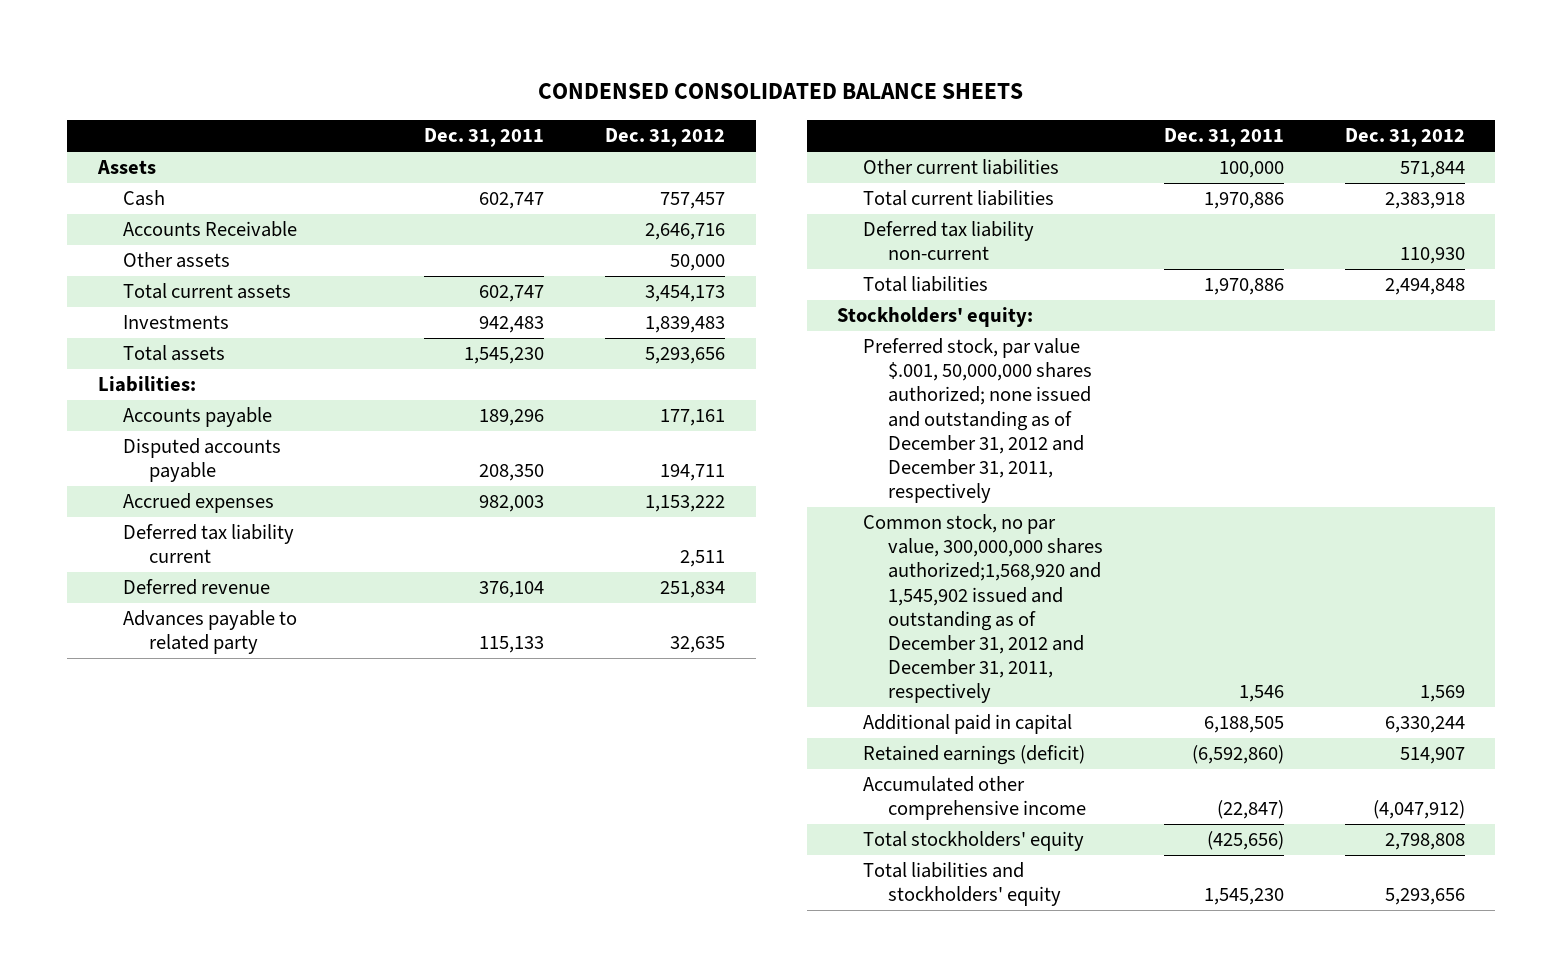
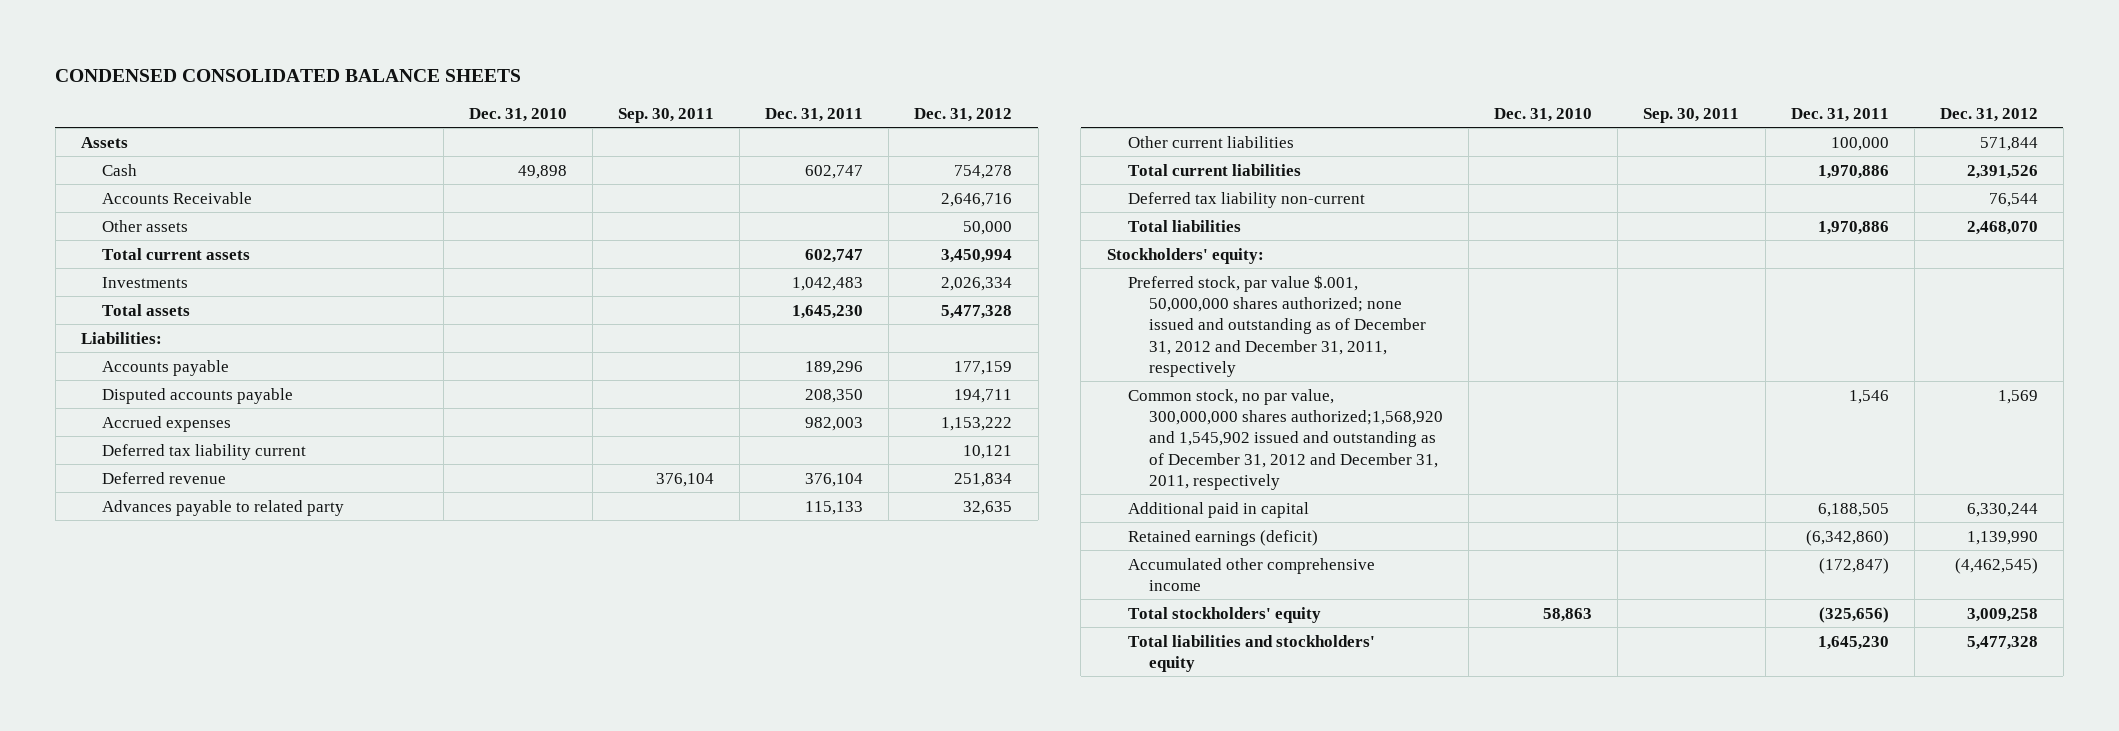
- | Dec. 31, 2011 | Dec. 31, 2012
+ | Dec. 31, 2010 | Sep. 30, 2011 | Dec. 31, 2011 | Dec. 31, 2012
- Cash | 602,747 | 757,457
+ Cash | 49,898 | | 602,747 | 754,278
- Total current assets | 602,747 | 3,454,173
- Investments | 942,483 | 1,839,483
- Total assets | 1,545,230 | 5,293,656
+ Total current assets | | | 602,747 | 3,450,994
+ Investments | | | 1,042,483 | 2,026,334
+ Total assets | | | 1,645,230 | 5,477,328
- Accounts payable | 189,296 | 177,161
+ Accounts payable | | | 189,296 | 177,159
- Deferred tax liability current | | 2,511
+ Deferred tax liability current | | | | 10,121
- Total current liabilities | 1,970,886 | 2,383,918
- Deferred tax liability non-current | | 110,930
- Total liabilities | 1,970,886 | 2,494,848
+ Total current liabilities | | | 1,970,886 | 2,391,526
+ Deferred tax liability non-current | | | | 76,544
+ Total liabilities | | | 1,970,886 | 2,468,070
- Retained earnings (deficit) | (6,592,860) | 514,907
- Accumulated other comprehensive income | (22,847) | (4,047,912)
- Total stockholders' equity | (425,656) | 2,798,808
- Total liabilities and stockholders' equity | 1,545,230 | 5,293,656
+ Retained earnings (deficit) | | | (6,342,860) | 1,139,990
+ Accumulated other comprehensive income | | | (172,847) | (4,462,545)
+ Total stockholders' equity | 58,863 | | (325,656) | 3,009,258
+ Total liabilities and stockholders' equity | | | 1,645,230 | 5,477,328

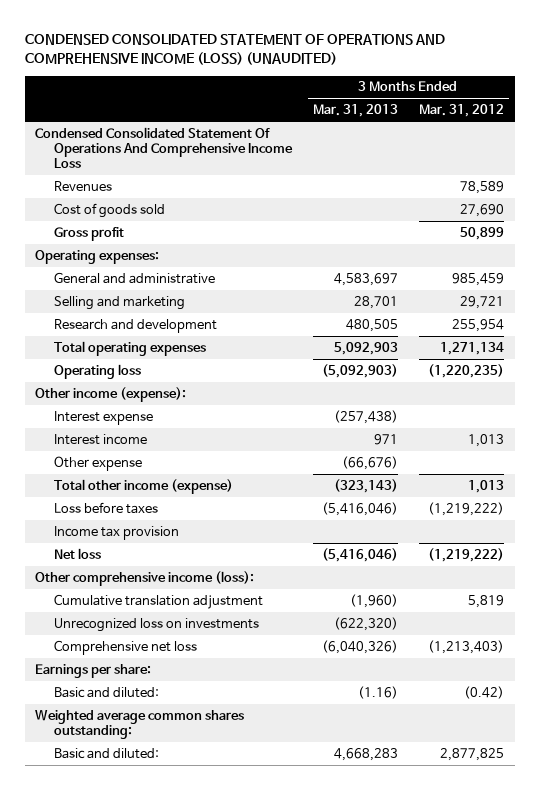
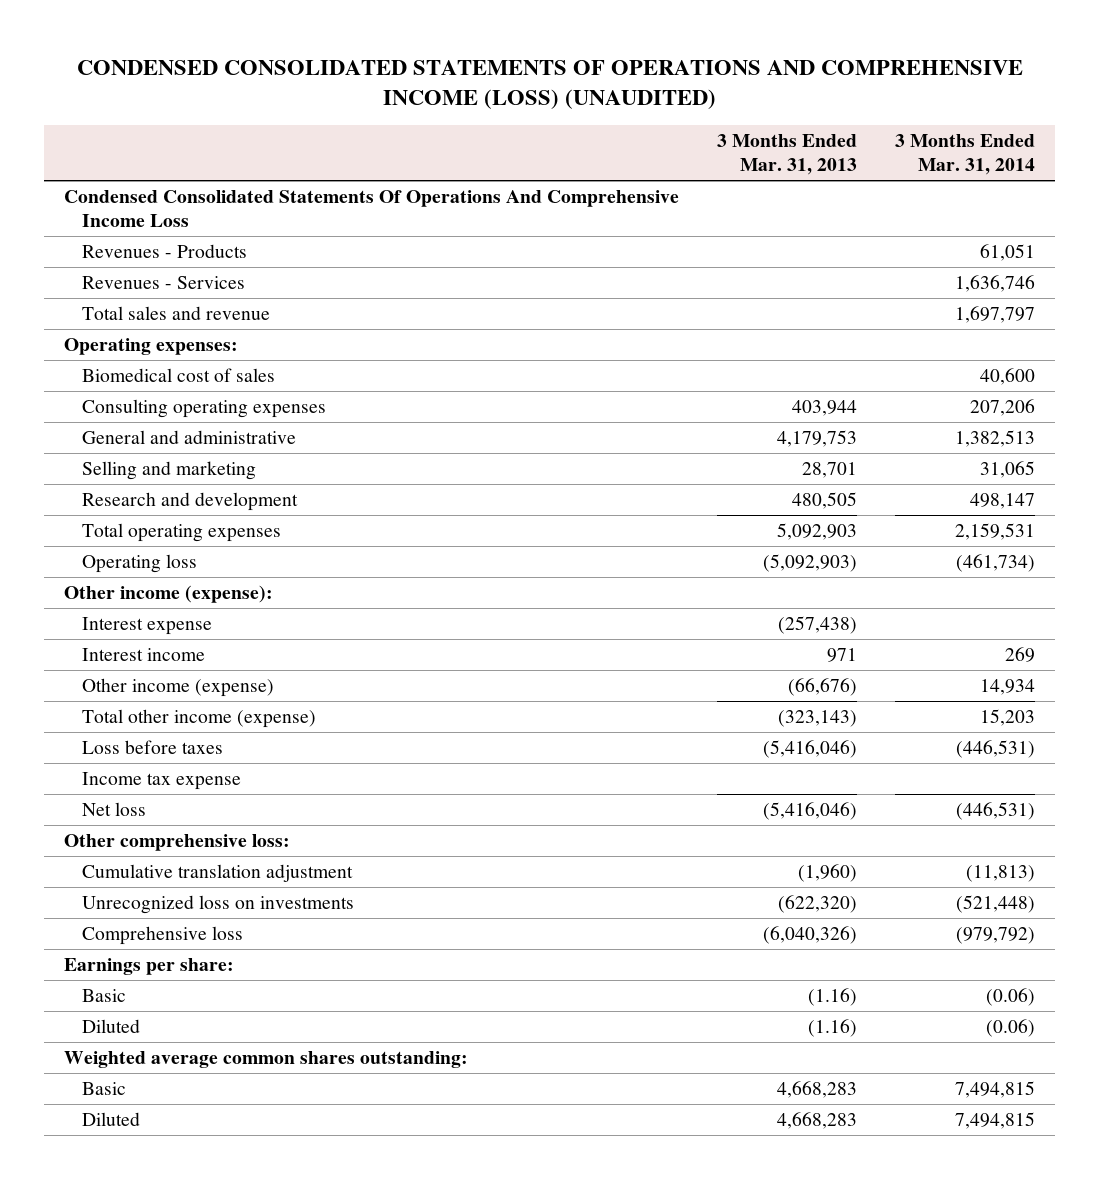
- CONDENSED CONSOLIDATED STATEMENT OF OPERATIONS AND COMPREHENSIVE INCOME (LOSS) (UNAUDITED)
+ CONDENSED CONSOLIDATED STATEMENTS OF OPERATIONS AND COMPREHENSIVE INCOME (LOSS) (UNAUDITED)
- | 3 Months Ended Mar. 31, 2013 | 3 Months Ended Mar. 31, 2012
+ | 3 Months Ended Mar. 31, 2013 | 3 Months Ended Mar. 31, 2014
- Condensed Consolidated Statement Of Operations And Comprehensive Income Loss
- Revenues | | 78,589
- Cost of goods sold | | 27,690
- Gross profit | | 50,899
+ Condensed Consolidated Statements Of Operations And Comprehensive Income Loss
+ Revenues - Products | | 61,051
+ Revenues - Services | | 1,636,746
+ Total sales and revenue | | 1,697,797
- General and administrative | 4,583,697 | 985,459
+ Biomedical cost of sales | | 40,600
+ Consulting operating expenses | 403,944 | 207,206
+ General and administrative | 4,179,753 | 1,382,513
- Other expense | (66,676) |
+ Other income (expense) | (66,676) | 14,934
- Income tax provision
+ Income tax expense
- Other comprehensive income (loss):
+ Other comprehensive loss:
- Comprehensive net loss | (6,040,326) | (1,213,403)
+ Comprehensive loss | (6,040,326) | (979,792)
- Basic and diluted: | (1.16) | (0.42)
+ Basic | (1.16) | (0.06)
+ Diluted | (1.16) | (0.06)
- Basic and diluted: | 4,668,283 | 2,877,825
+ Basic | 4,668,283 | 7,494,815
+ Diluted | 4,668,283 | 7,494,815

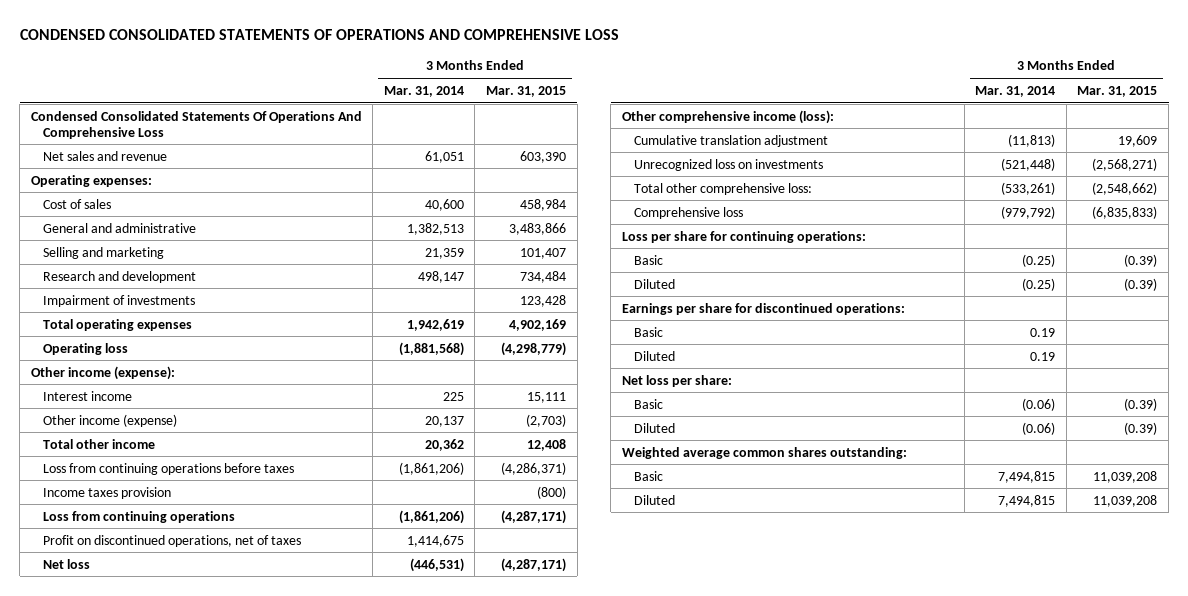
- CONDENSED CONSOLIDATED STATEMENTS OF OPERATIONS AND COMPREHENSIVE INCOME (LOSS) (UNAUDITED)
+ CONDENSED CONSOLIDATED STATEMENTS OF OPERATIONS AND COMPREHENSIVE LOSS
- | 3 Months Ended Mar. 31, 2013 | 3 Months Ended Mar. 31, 2014
+ | 3 Months Ended Mar. 31, 2014 | 3 Months Ended Mar. 31, 2015
- Condensed Consolidated Statements Of Operations And Comprehensive Income Loss
- Revenues - Products | | 61,051
- Revenues - Services | | 1,636,746
- Total sales and revenue | | 1,697,797
+ Condensed Consolidated Statements Of Operations And Comprehensive Loss
+ Net sales and revenue | 61,051 | 603,390
- Biomedical cost of sales | | 40,600
- Consulting operating expenses | 403,944 | 207,206
+ Cost of sales | 40,600 | 458,984
- Selling and marketing | 28,701 | 31,065
+ Selling and marketing | 21,359 | 101,407
- Total operating expenses | 5,092,903 | 2,159,531
- Operating loss | (5,092,903) | (461,734)
+ Impairment of investments | | 123,428
+ Total operating expenses | 1,942,619 | 4,902,169
+ Operating loss | (1,881,568) | (4,298,779)
- Interest expense | (257,438) |
- Interest income | 971 | 269
- Other income (expense) | (66,676) | 14,934
- Total other income (expense) | (323,143) | 15,203
- Loss before taxes | (5,416,046) | (446,531)
- Income tax expense
+ Interest income | 225 | 15,111
+ Other income (expense) | 20,137 | (2,703)
+ Total other income | 20,362 | 12,408
+ Loss from continuing operations before taxes | (1,861,206) | (4,286,371)
+ Income taxes provision | | (800)
+ Loss from continuing operations | (1,861,206) | (4,287,171)
+ Profit on discontinued operations, net of taxes | 1,414,675 |
- Other comprehensive loss:
+ Other comprehensive income (loss):
+ Total other comprehensive loss: | (533,261) | (2,548,662)
- Earnings per share:
+ Loss per share for continuing operations:
+ Basic | (0.25) | (0.39)
+ Diluted | (0.25) | (0.39)
+ Earnings per share for discontinued operations:
+ Basic | 0.19 |
+ Diluted | 0.19 |
+ Net loss per share:

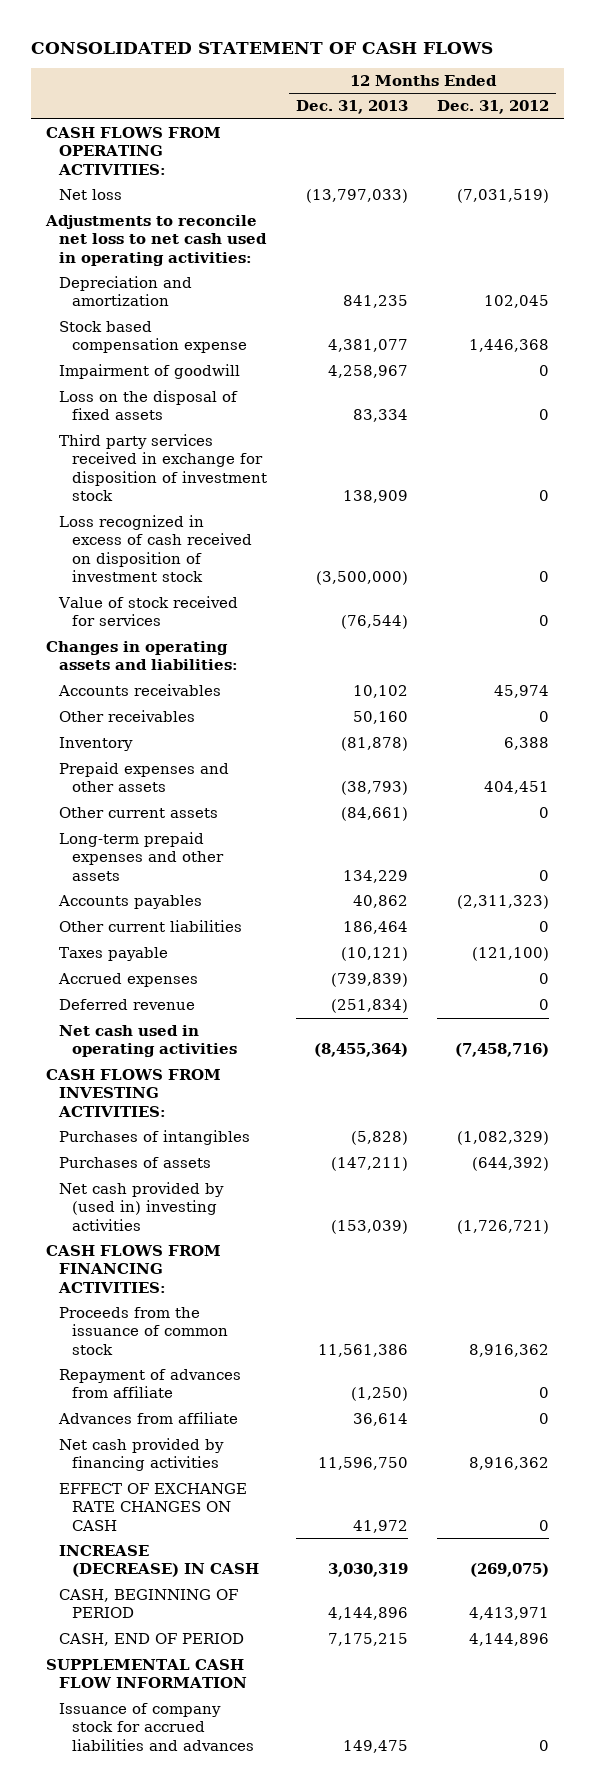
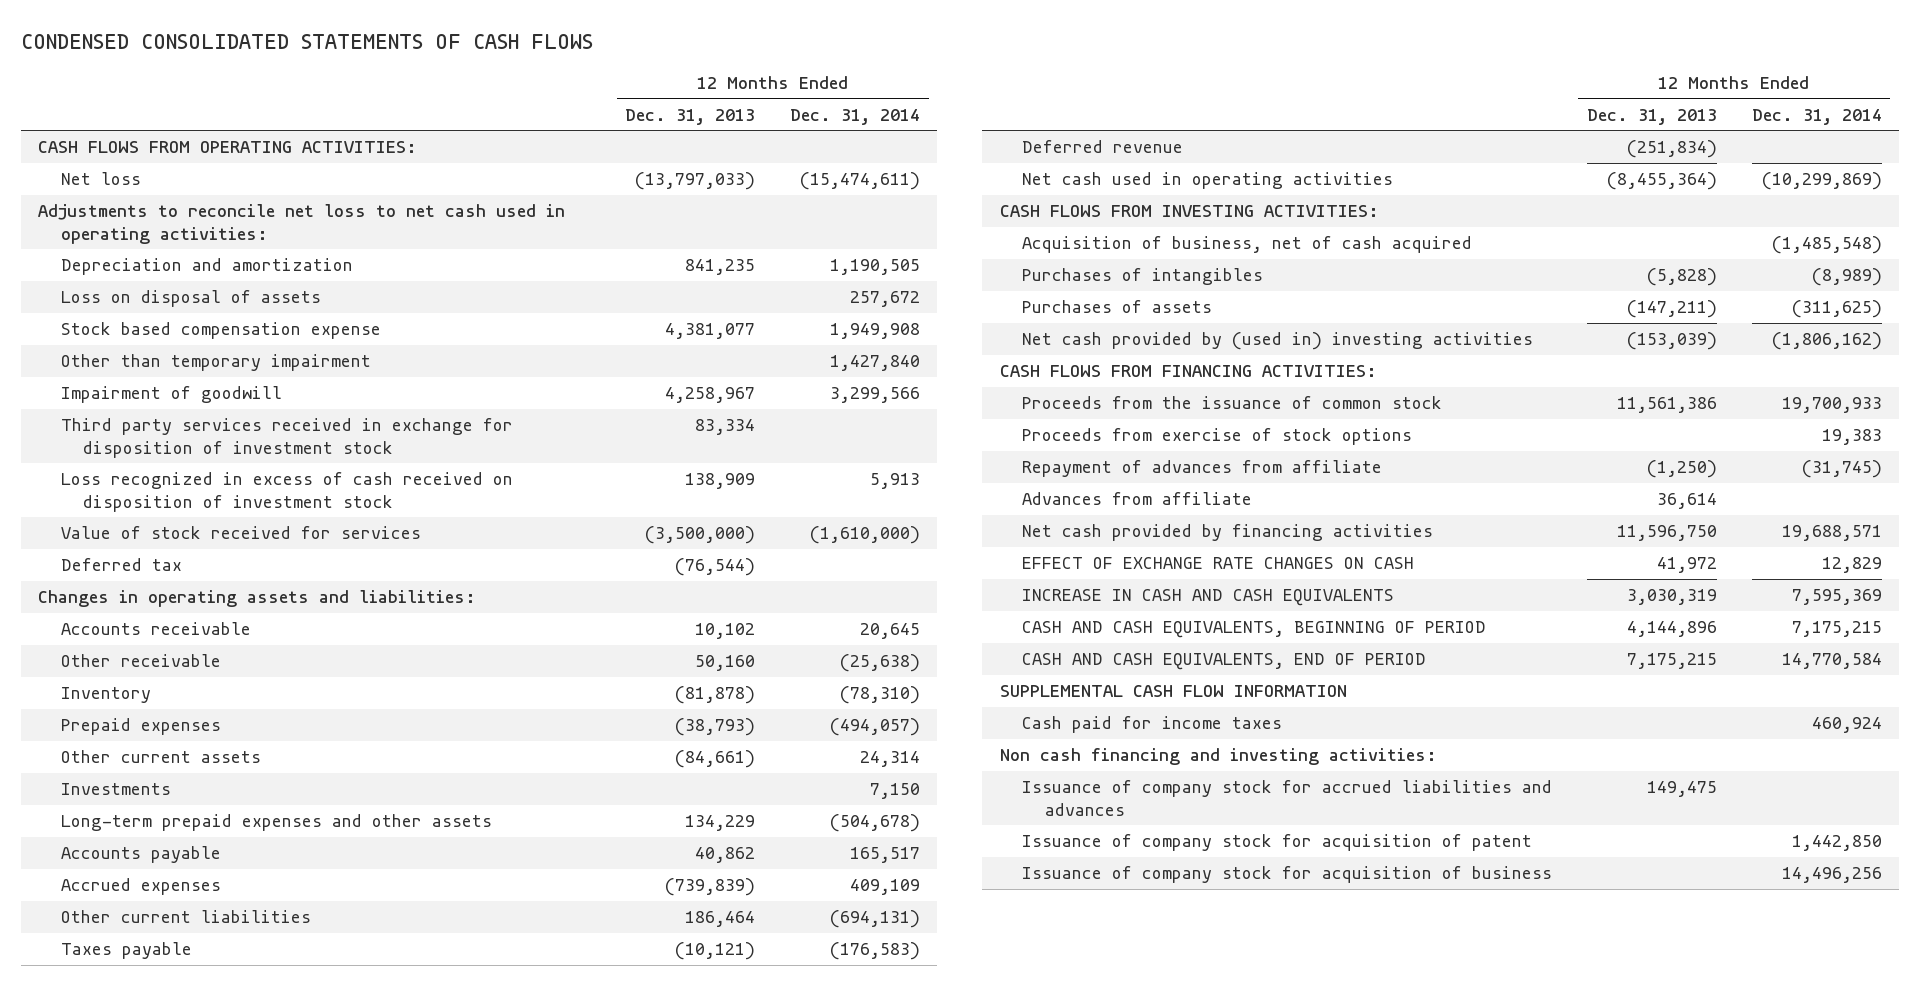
- CONSOLIDATED STATEMENT OF CASH FLOWS
+ CONDENSED CONSOLIDATED STATEMENTS OF CASH FLOWS
- | 12 Months Ended Dec. 31, 2013 | 12 Months Ended Dec. 31, 2012
+ | 12 Months Ended Dec. 31, 2013 | 12 Months Ended Dec. 31, 2014
+ Loss on disposal of assets | | 257,672
+ Other than temporary impairment | | 1,427,840
- Loss on the disposal of fixed assets | 83,334 | 0
- Third party services received in exchange for disposition of investment stock | 138,909 | 0
- Loss recognized in excess of cash received on disposition of investment stock | (3,500,000) | 0
- Value of stock received for services | (76,544) | 0
+ Third party services received in exchange for disposition of investment stock | 83,334 |
+ Loss recognized in excess of cash received on disposition of investment stock | 138,909 | 5,913
+ Value of stock received for services | (3,500,000) | (1,610,000)
+ Deferred tax | (76,544) |
- Accounts receivables | 10,102 | 45,974
- Other receivables | 50,160 | 0
+ Accounts receivable | 10,102 | 20,645
+ Other receivable | 50,160 | (25,638)
- Prepaid expenses and other assets | (38,793) | 404,451
+ Prepaid expenses | (38,793) | (494,057)
+ Investments | | 7,150
- Accounts payables | 40,862 | (2,311,323)
+ Accounts payable | 40,862 | 165,517
moved up: Accrued expenses | (739,839) | 409,109
+ Acquisition of business, net of cash acquired | | (1,485,548)
+ Proceeds from exercise of stock options | | 19,383
- INCREASE (DECREASE) IN CASH | 3,030,319 | (269,075)
- CASH, BEGINNING OF PERIOD | 4,144,896 | 4,413,971
- CASH, END OF PERIOD | 7,175,215 | 4,144,896
+ INCREASE IN CASH AND CASH EQUIVALENTS | 3,030,319 | 7,595,369
+ CASH AND CASH EQUIVALENTS, BEGINNING OF PERIOD | 4,144,896 | 7,175,215
+ CASH AND CASH EQUIVALENTS, END OF PERIOD | 7,175,215 | 14,770,584
+ Cash paid for income taxes | | 460,924
+ Non cash financing and investing activities:
+ Issuance of company stock for acquisition of patent | | 1,442,850
+ Issuance of company stock for acquisition of business | | 14,496,256

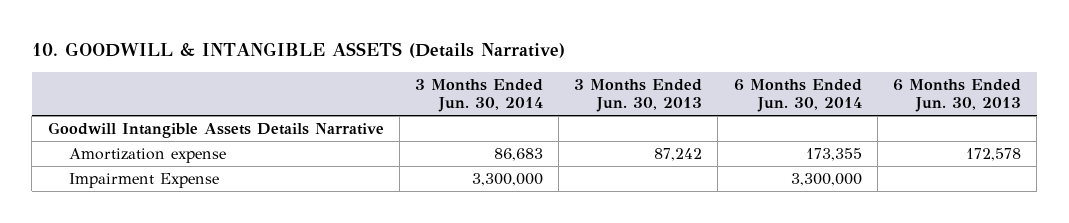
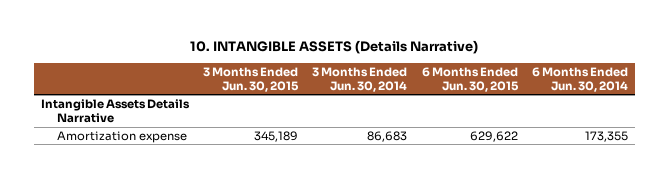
- 10. GOODWILL & INTANGIBLE ASSETS (Details Narrative)
+ 10. INTANGIBLE ASSETS (Details Narrative)
- | 3 Months Ended Jun. 30, 2014 | 3 Months Ended Jun. 30, 2013 | 6 Months Ended Jun. 30, 2014 | 6 Months Ended Jun. 30, 2013
+ | 3 Months Ended Jun. 30, 2015 | 3 Months Ended Jun. 30, 2014 | 6 Months Ended Jun. 30, 2015 | 6 Months Ended Jun. 30, 2014
- Goodwill Intangible Assets Details Narrative
+ Intangible Assets Details Narrative
- Impairment Expense | 3,300,000 | | 3,300,000 |

